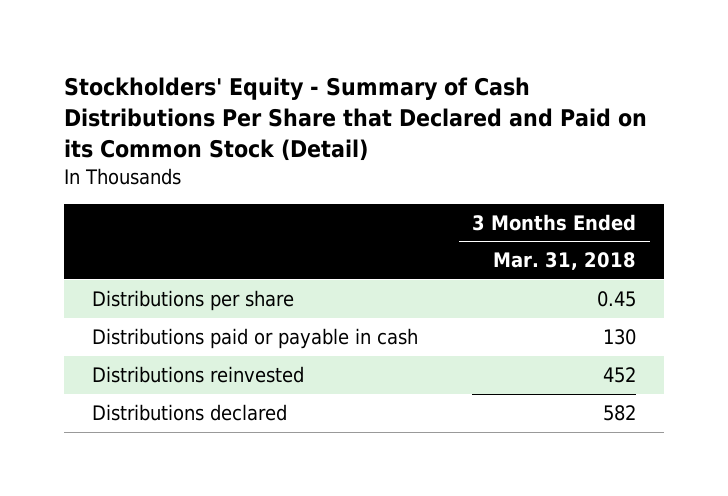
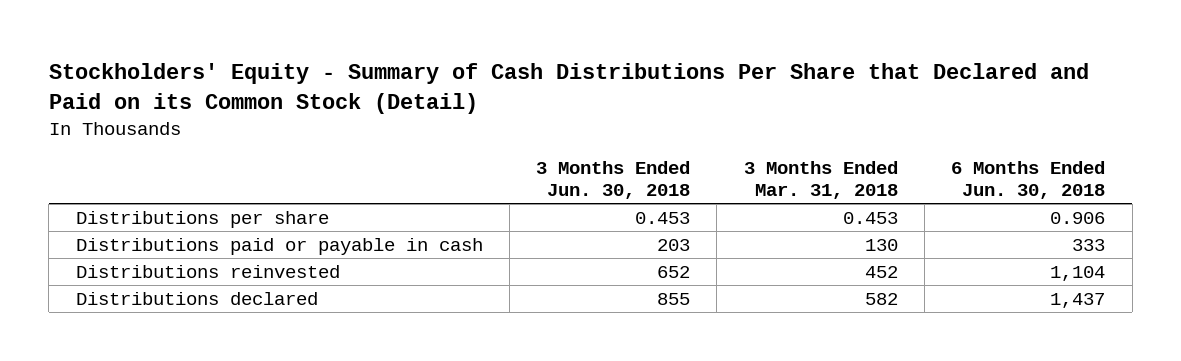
- | 3 Months Ended Mar. 31, 2018
+ | 3 Months Ended Jun. 30, 2018 | 3 Months Ended Mar. 31, 2018 | 6 Months Ended Jun. 30, 2018
- Distributions per share | 0.45
+ Distributions per share | 0.453 | 0.453 | 0.906

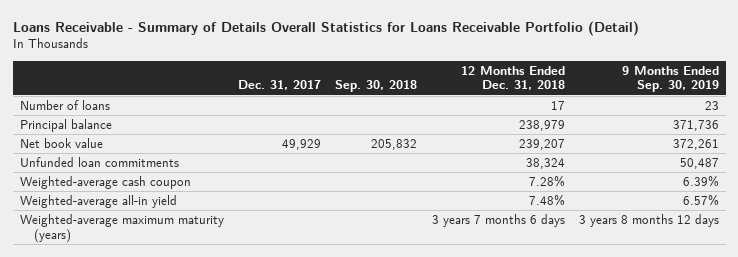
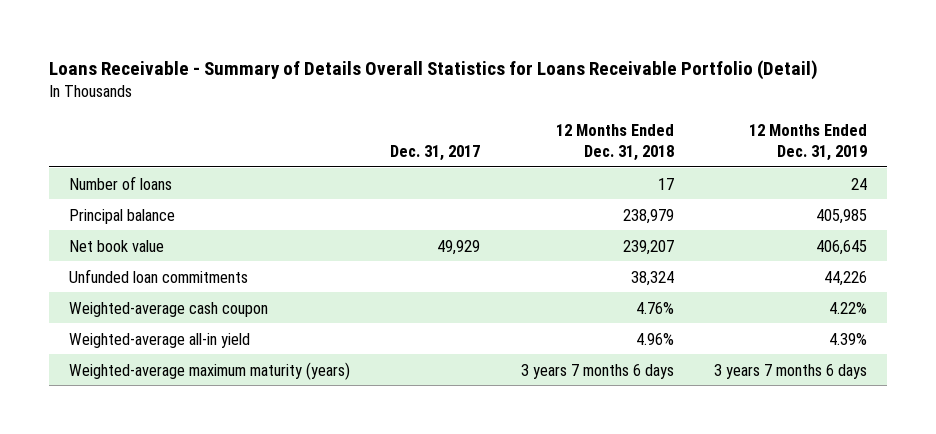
- | Dec. 31, 2017 | Sep. 30, 2018 | 12 Months Ended Dec. 31, 2018 | 9 Months Ended Sep. 30, 2019
+ | Dec. 31, 2017 | 12 Months Ended Dec. 31, 2018 | 12 Months Ended Dec. 31, 2019
- Weighted-average cash coupon | | | 7.28% | 6.39%
- Weighted-average all-in yield | | | 7.48% | 6.57%
+ Weighted-average cash coupon | | 4.76% | 4.22%
+ Weighted-average all-in yield | | 4.96% | 4.39%

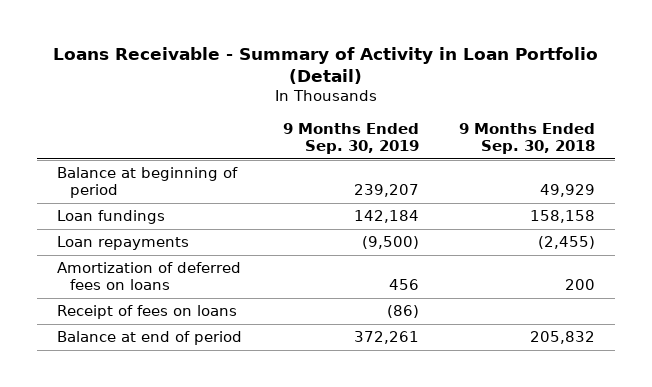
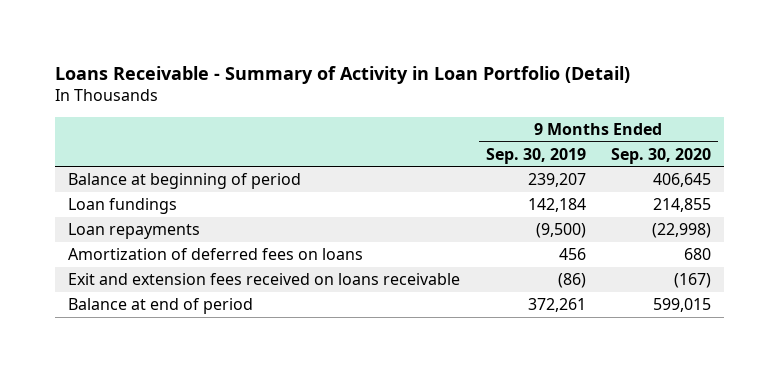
- | 9 Months Ended Sep. 30, 2019 | 9 Months Ended Sep. 30, 2018
+ | 9 Months Ended Sep. 30, 2019 | 9 Months Ended Sep. 30, 2020
- Receipt of fees on loans | (86) |
+ Exit and extension fees received on loans receivable | (86) | (167)

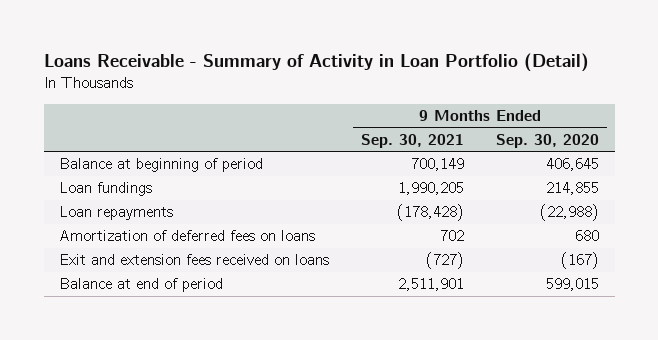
- | 9 Months Ended Sep. 30, 2019 | 9 Months Ended Sep. 30, 2020
+ | 9 Months Ended Sep. 30, 2021 | 9 Months Ended Sep. 30, 2020
- Loan repayments | (9,500) | (22,998)
+ Loan repayments | (178,428) | (22,988)
- Exit and extension fees received on loans receivable | (86) | (167)
+ Exit and extension fees received on loans | (727) | (167)

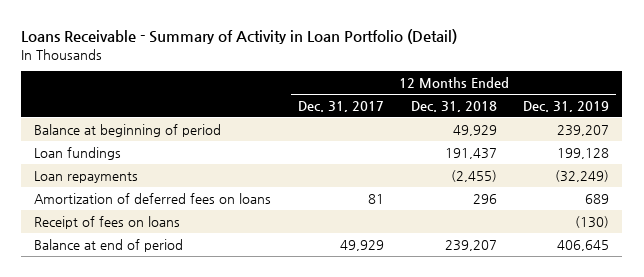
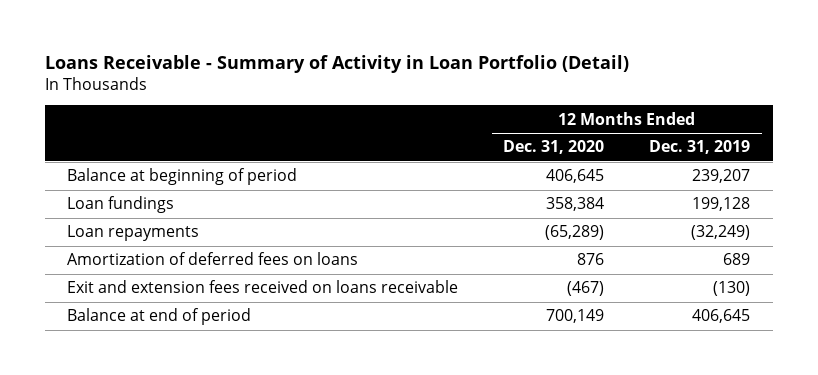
- | 12 Months Ended Dec. 31, 2017 | 12 Months Ended Dec. 31, 2018 | 12 Months Ended Dec. 31, 2019
+ | 12 Months Ended Dec. 31, 2020 | 12 Months Ended Dec. 31, 2019
- Receipt of fees on loans | | | (130)
+ Exit and extension fees received on loans receivable | (467) | (130)

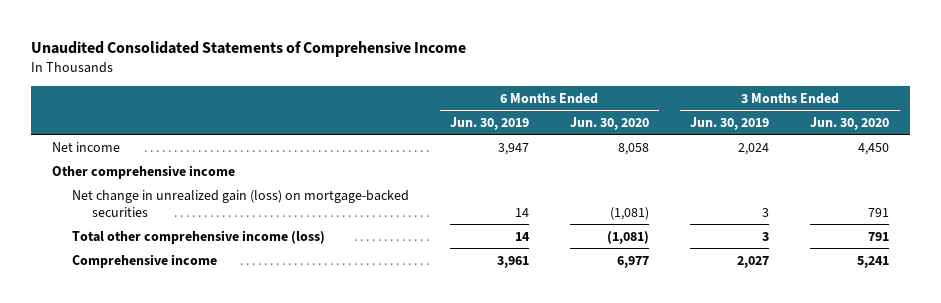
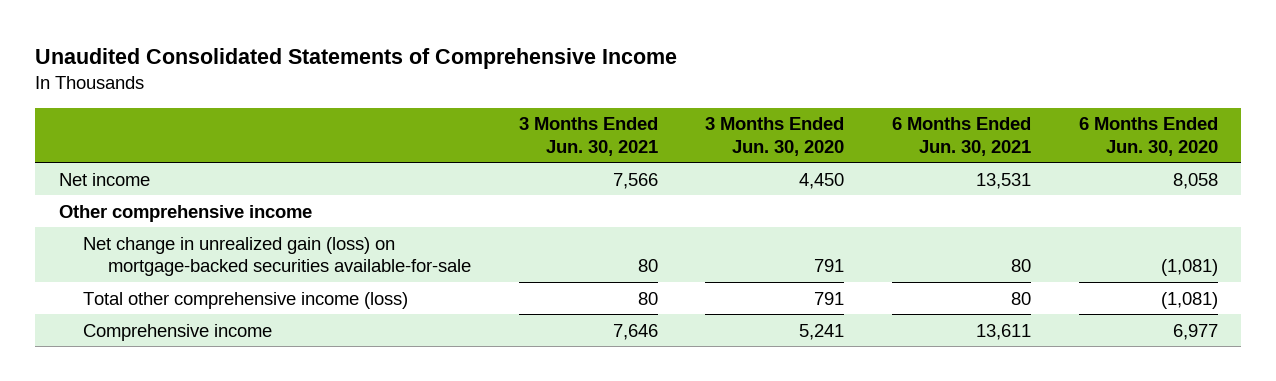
- | 6 Months Ended Jun. 30, 2019 | 6 Months Ended Jun. 30, 2020 | 3 Months Ended Jun. 30, 2019 | 3 Months Ended Jun. 30, 2020
+ | 3 Months Ended Jun. 30, 2021 | 3 Months Ended Jun. 30, 2020 | 6 Months Ended Jun. 30, 2021 | 6 Months Ended Jun. 30, 2020
- Net change in unrealized gain (loss) on mortgage-backed securities | 14 | (1,081) | 3 | 791
+ Net change in unrealized gain (loss) on mortgage-backed securities available-for-sale | 80 | 791 | 80 | (1,081)

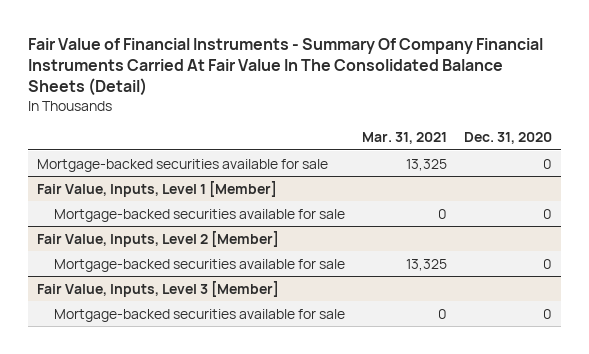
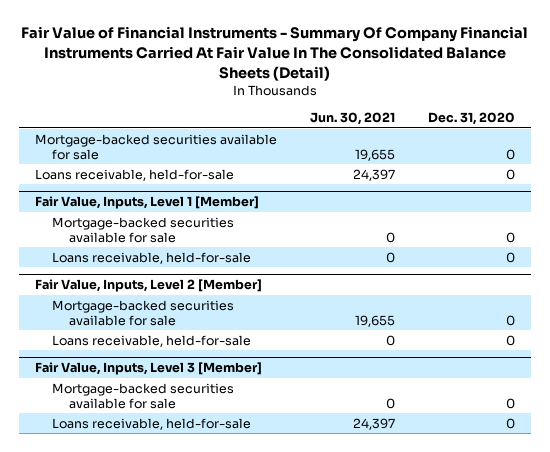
- | Mar. 31, 2021 | Dec. 31, 2020
+ | Jun. 30, 2021 | Dec. 31, 2020
+ Loans receivable, held-for-sale | 24,397 | 0
@ Fair Value, Inputs, Level 1 [Member]
+ Loans receivable, held-for-sale | 0 | 0
@ Fair Value, Inputs, Level 2 [Member]
+ Loans receivable, held-for-sale | 0 | 0
@ Fair Value, Inputs, Level 3 [Member]
+ Loans receivable, held-for-sale | 24,397 | 0

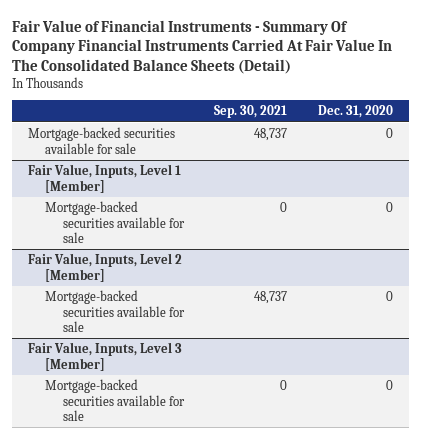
- | Jun. 30, 2021 | Dec. 31, 2020
+ | Sep. 30, 2021 | Dec. 31, 2020
- Loans receivable, held-for-sale | 24,397 | 0
@ Fair Value, Inputs, Level 1 [Member]
- Loans receivable, held-for-sale | 0 | 0
@ Fair Value, Inputs, Level 2 [Member]
- Loans receivable, held-for-sale | 0 | 0
@ Fair Value, Inputs, Level 3 [Member]
- Loans receivable, held-for-sale | 24,397 | 0

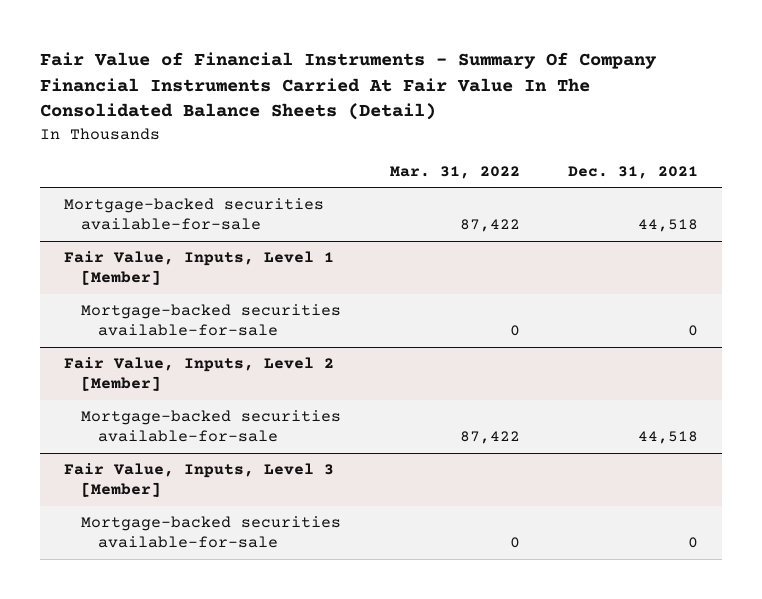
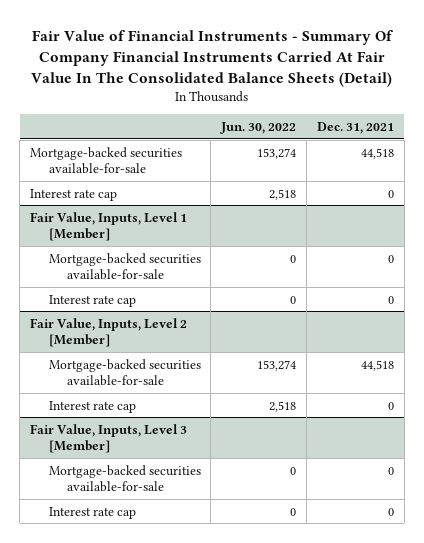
- | Mar. 31, 2022 | Dec. 31, 2021
+ | Jun. 30, 2022 | Dec. 31, 2021
+ Interest rate cap | 2,518 | 0
@ Fair Value, Inputs, Level 1 [Member]
+ Interest rate cap | 0 | 0
@ Fair Value, Inputs, Level 2 [Member]
+ Interest rate cap | 2,518 | 0
@ Fair Value, Inputs, Level 3 [Member]
+ Interest rate cap | 0 | 0

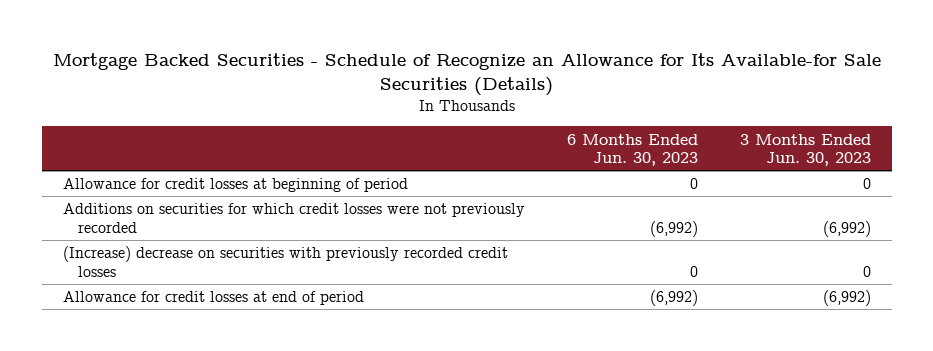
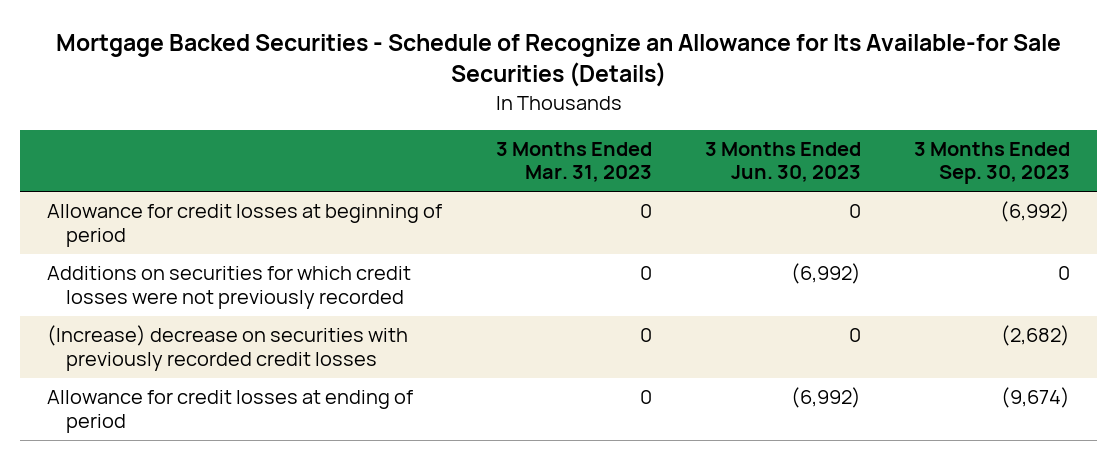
- | 6 Months Ended Jun. 30, 2023 | 3 Months Ended Jun. 30, 2023
+ | 3 Months Ended Mar. 31, 2023 | 3 Months Ended Jun. 30, 2023 | 3 Months Ended Sep. 30, 2023
- Allowance for credit losses at end of period | (6,992) | (6,992)
+ Allowance for credit losses at ending of period | 0 | (6,992) | (9,674)

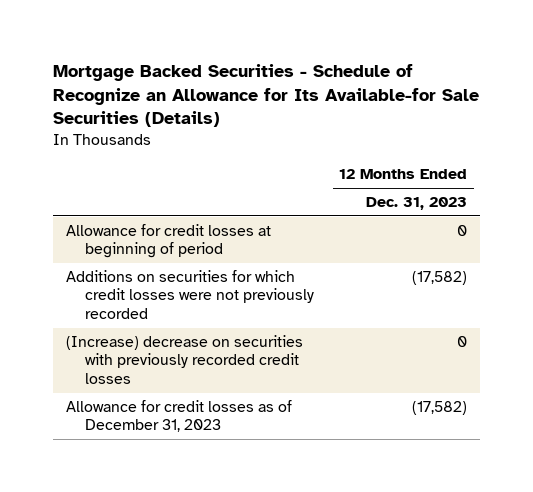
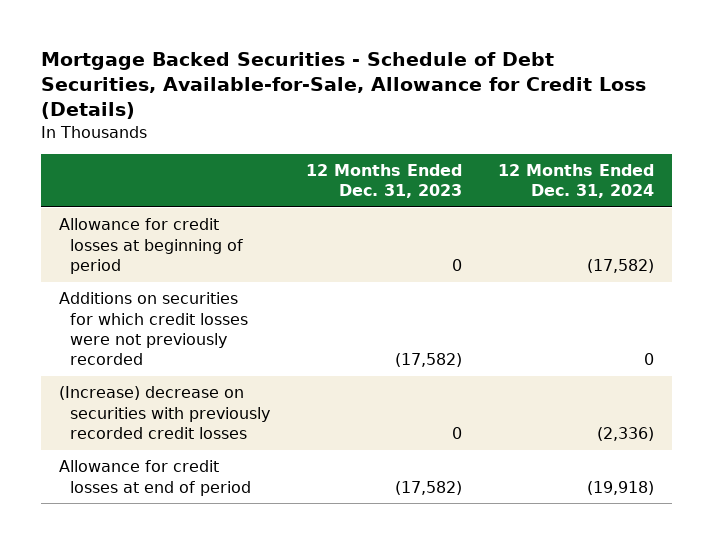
- Mortgage Backed Securities - Schedule of Recognize an Allowance for Its Available-for Sale Securities (Details)
+ Mortgage Backed Securities - Schedule of Debt Securities, Available-for-Sale, Allowance for Credit Loss (Details)
- | 12 Months Ended Dec. 31, 2023
+ | 12 Months Ended Dec. 31, 2023 | 12 Months Ended Dec. 31, 2024
- Allowance for credit losses as of December 31, 2023 | (17,582)
+ Allowance for credit losses at end of period | (17,582) | (19,918)

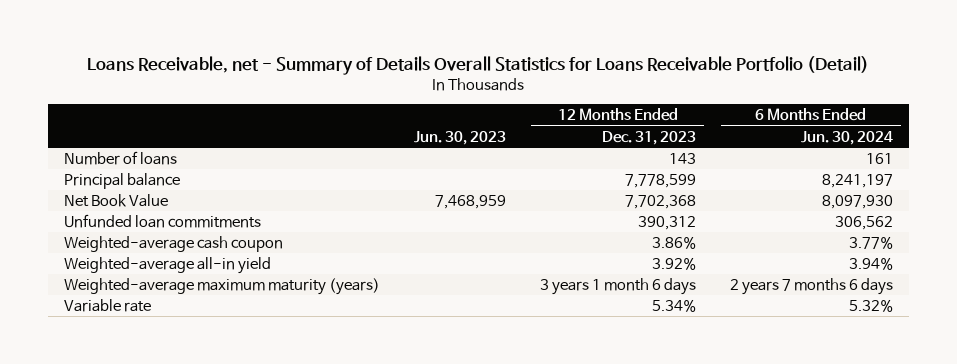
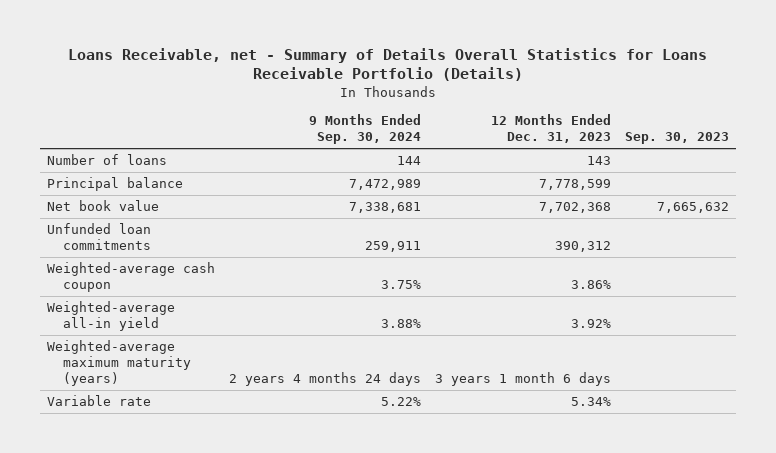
- Loans Receivable, net - Summary of Details Overall Statistics for Loans Receivable Portfolio (Detail)
+ Loans Receivable, net - Summary of Details Overall Statistics for Loans Receivable Portfolio (Details)
- | Jun. 30, 2023 | 12 Months Ended Dec. 31, 2023 | 6 Months Ended Jun. 30, 2024
+ | 9 Months Ended Sep. 30, 2024 | 12 Months Ended Dec. 31, 2023 | Sep. 30, 2023
- Net Book Value | 7,468,959 | 7,702,368 | 8,097,930
+ Net book value | 7,338,681 | 7,702,368 | 7,665,632

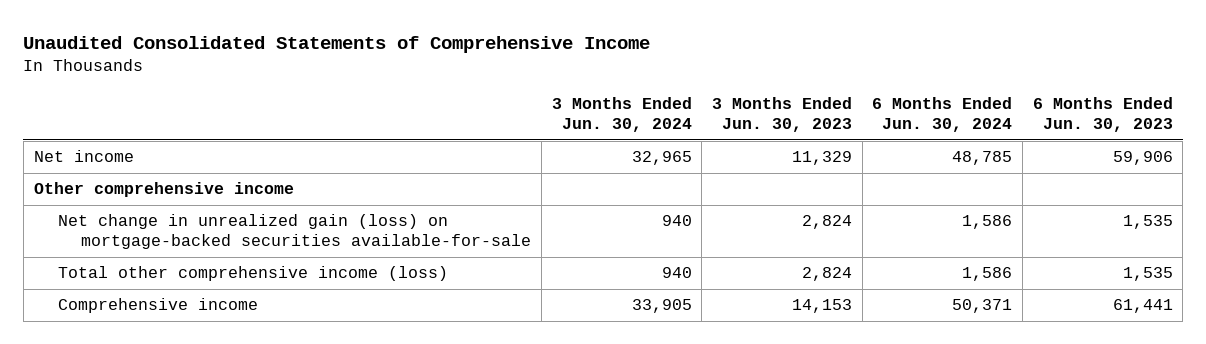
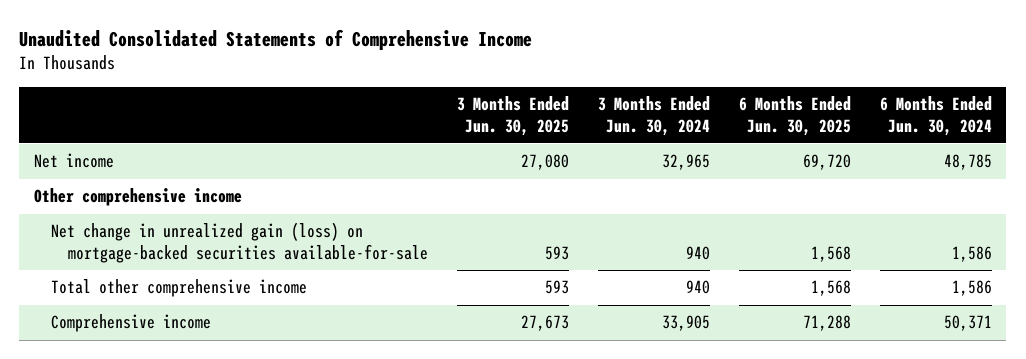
- | 3 Months Ended Jun. 30, 2024 | 3 Months Ended Jun. 30, 2023 | 6 Months Ended Jun. 30, 2024 | 6 Months Ended Jun. 30, 2023
+ | 3 Months Ended Jun. 30, 2025 | 3 Months Ended Jun. 30, 2024 | 6 Months Ended Jun. 30, 2025 | 6 Months Ended Jun. 30, 2024
- Total other comprehensive income (loss) | 940 | 2,824 | 1,586 | 1,535
+ Total other comprehensive income | 593 | 940 | 1,568 | 1,586

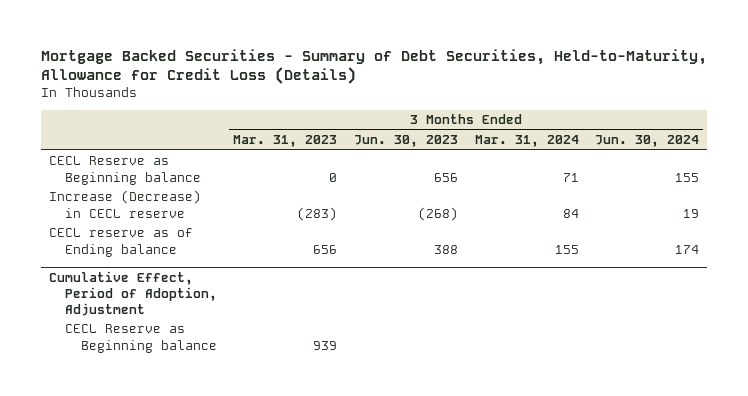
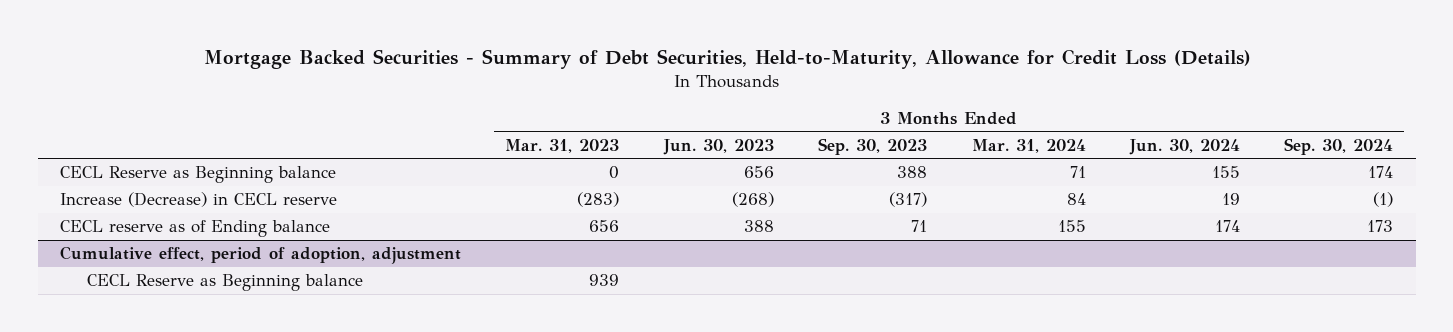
- | 3 Months Ended Mar. 31, 2023 | 3 Months Ended Jun. 30, 2023 | 3 Months Ended Mar. 31, 2024 | 3 Months Ended Jun. 30, 2024
+ | 3 Months Ended Mar. 31, 2023 | 3 Months Ended Jun. 30, 2023 | 3 Months Ended Sep. 30, 2023 | 3 Months Ended Mar. 31, 2024 | 3 Months Ended Jun. 30, 2024 | 3 Months Ended Sep. 30, 2024
- Cumulative Effect, Period of Adoption, Adjustment
+ Cumulative effect, period of adoption, adjustment

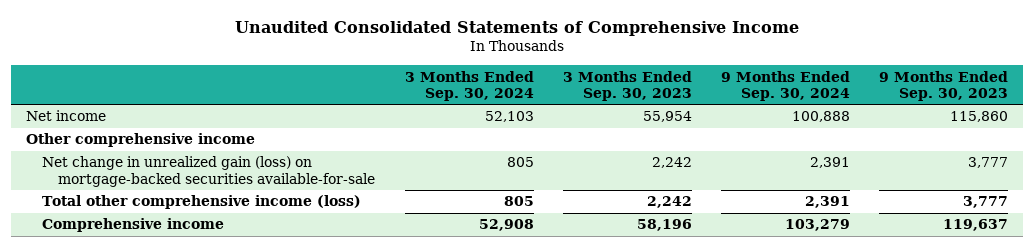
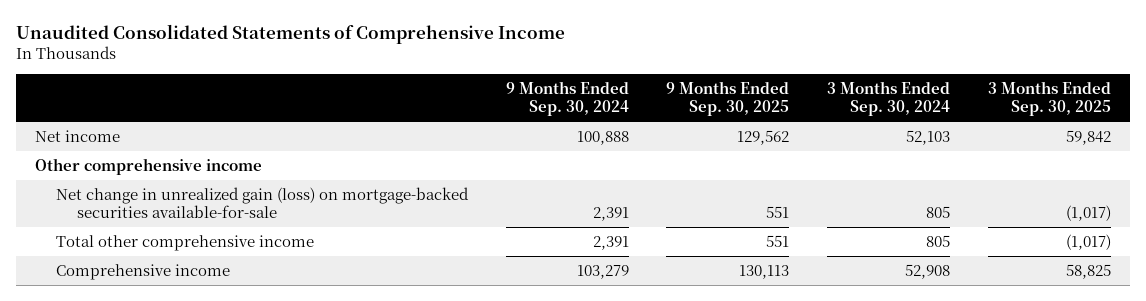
- | 3 Months Ended Sep. 30, 2024 | 3 Months Ended Sep. 30, 2023 | 9 Months Ended Sep. 30, 2024 | 9 Months Ended Sep. 30, 2023
+ | 9 Months Ended Sep. 30, 2024 | 9 Months Ended Sep. 30, 2025 | 3 Months Ended Sep. 30, 2024 | 3 Months Ended Sep. 30, 2025
- Total other comprehensive income (loss) | 805 | 2,242 | 2,391 | 3,777
+ Total other comprehensive income | 2,391 | 551 | 805 | (1,017)

